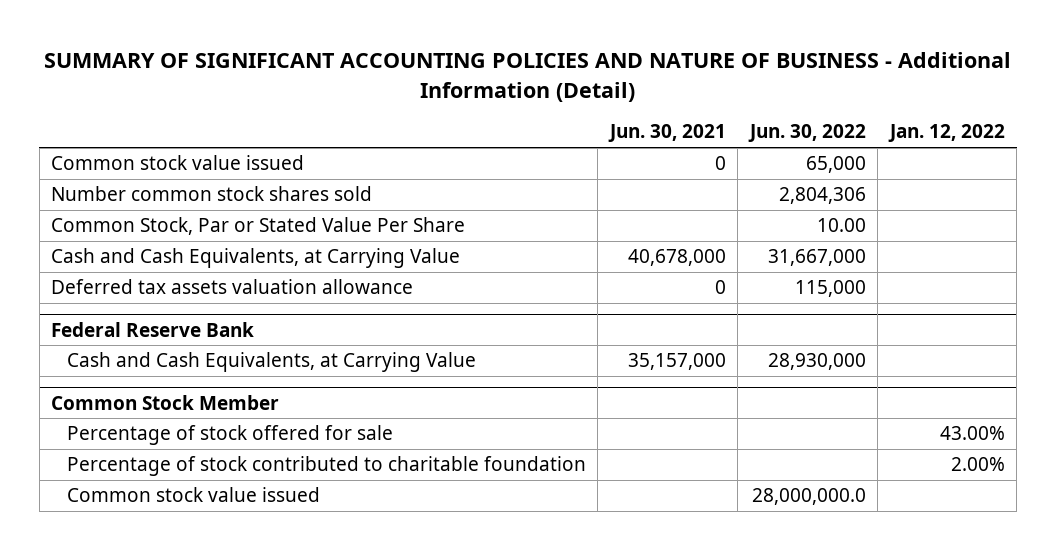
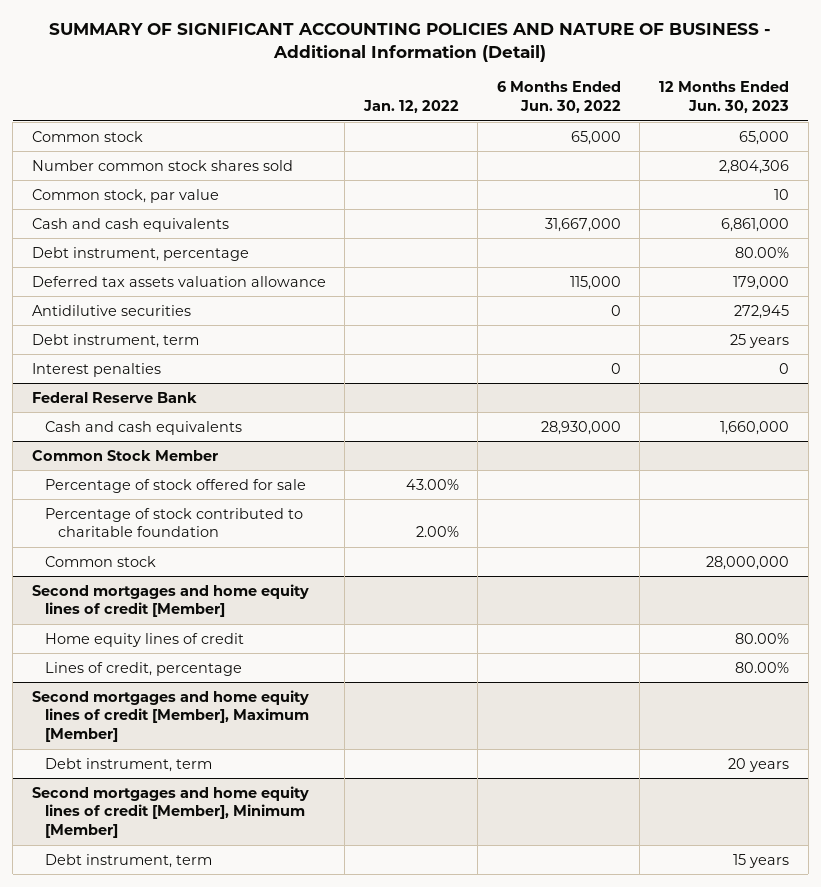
- | Jun. 30, 2021 | Jun. 30, 2022 | Jan. 12, 2022
+ | Jan. 12, 2022 | 6 Months Ended Jun. 30, 2022 | 12 Months Ended Jun. 30, 2023
- Common stock value issued | 0 | 65,000 |
+ Common stock | | 65,000 | 65,000
- Common Stock, Par or Stated Value Per Share | | 10.00 |
- Cash and Cash Equivalents, at Carrying Value | 40,678,000 | 31,667,000 |
+ Common stock, par value | | | 10
+ Cash and cash equivalents | | 31,667,000 | 6,861,000
+ Debt instrument, percentage | | | 80.00%
+ Antidilutive securities | | 0 | 272,945
+ Debt instrument, term | | | 25 years
+ Interest penalties | | 0 | 0
@ Federal Reserve Bank
- Cash and Cash Equivalents, at Carrying Value | 35,157,000 | 28,930,000 |
+ Cash and cash equivalents | | 28,930,000 | 1,660,000
@ Common Stock Member
- Common stock value issued | | 28,000,000.0 |
+ Common stock | | | 28,000,000
+ Second mortgages and home equity lines of credit [Member]
+ Home equity lines of credit | | | 80.00%
+ Lines of credit, percentage | | | 80.00%
+ Second mortgages and home equity lines of credit [Member], Maximum [Member]
+ Debt instrument, term | | | 20 years
+ Second mortgages and home equity lines of credit [Member], Minimum [Member]
+ Debt instrument, term | | | 15 years

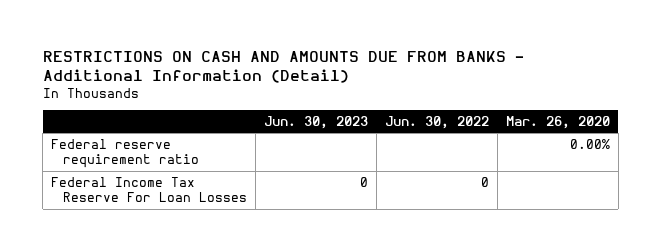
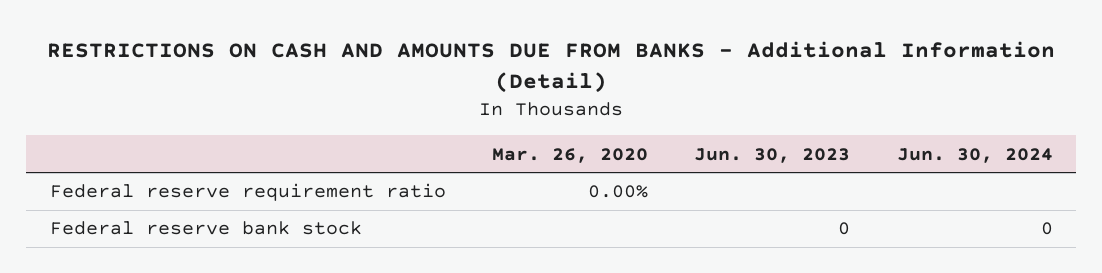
- | Jun. 30, 2023 | Jun. 30, 2022 | Mar. 26, 2020
+ | Mar. 26, 2020 | Jun. 30, 2023 | Jun. 30, 2024
- Federal Income Tax Reserve For Loan Losses | 0 | 0 |
+ Federal reserve bank stock | | 0 | 0

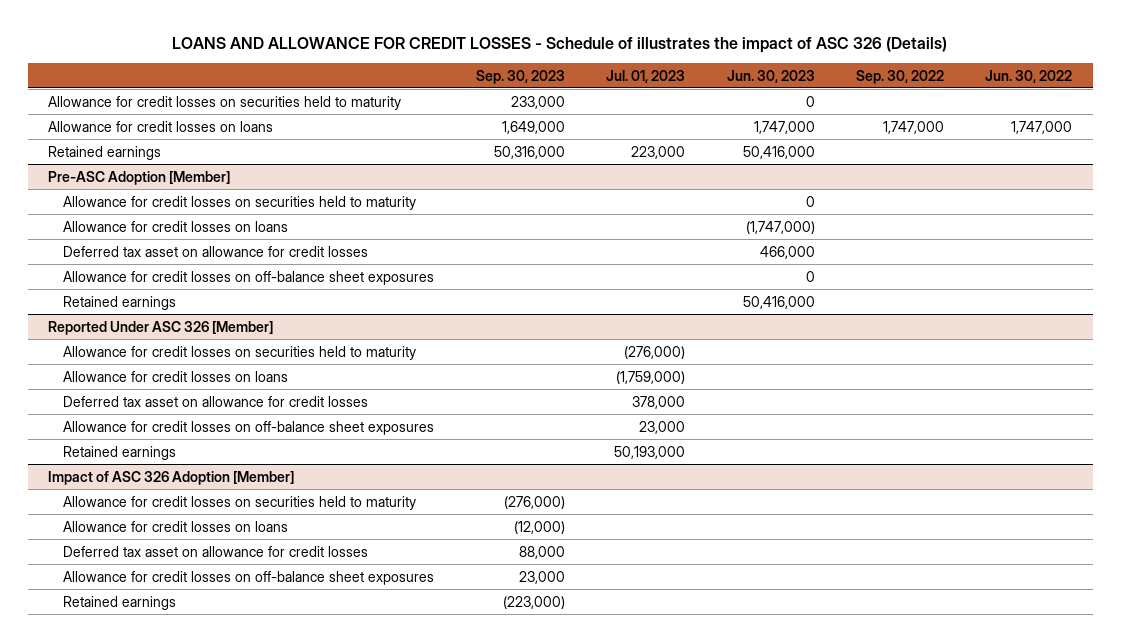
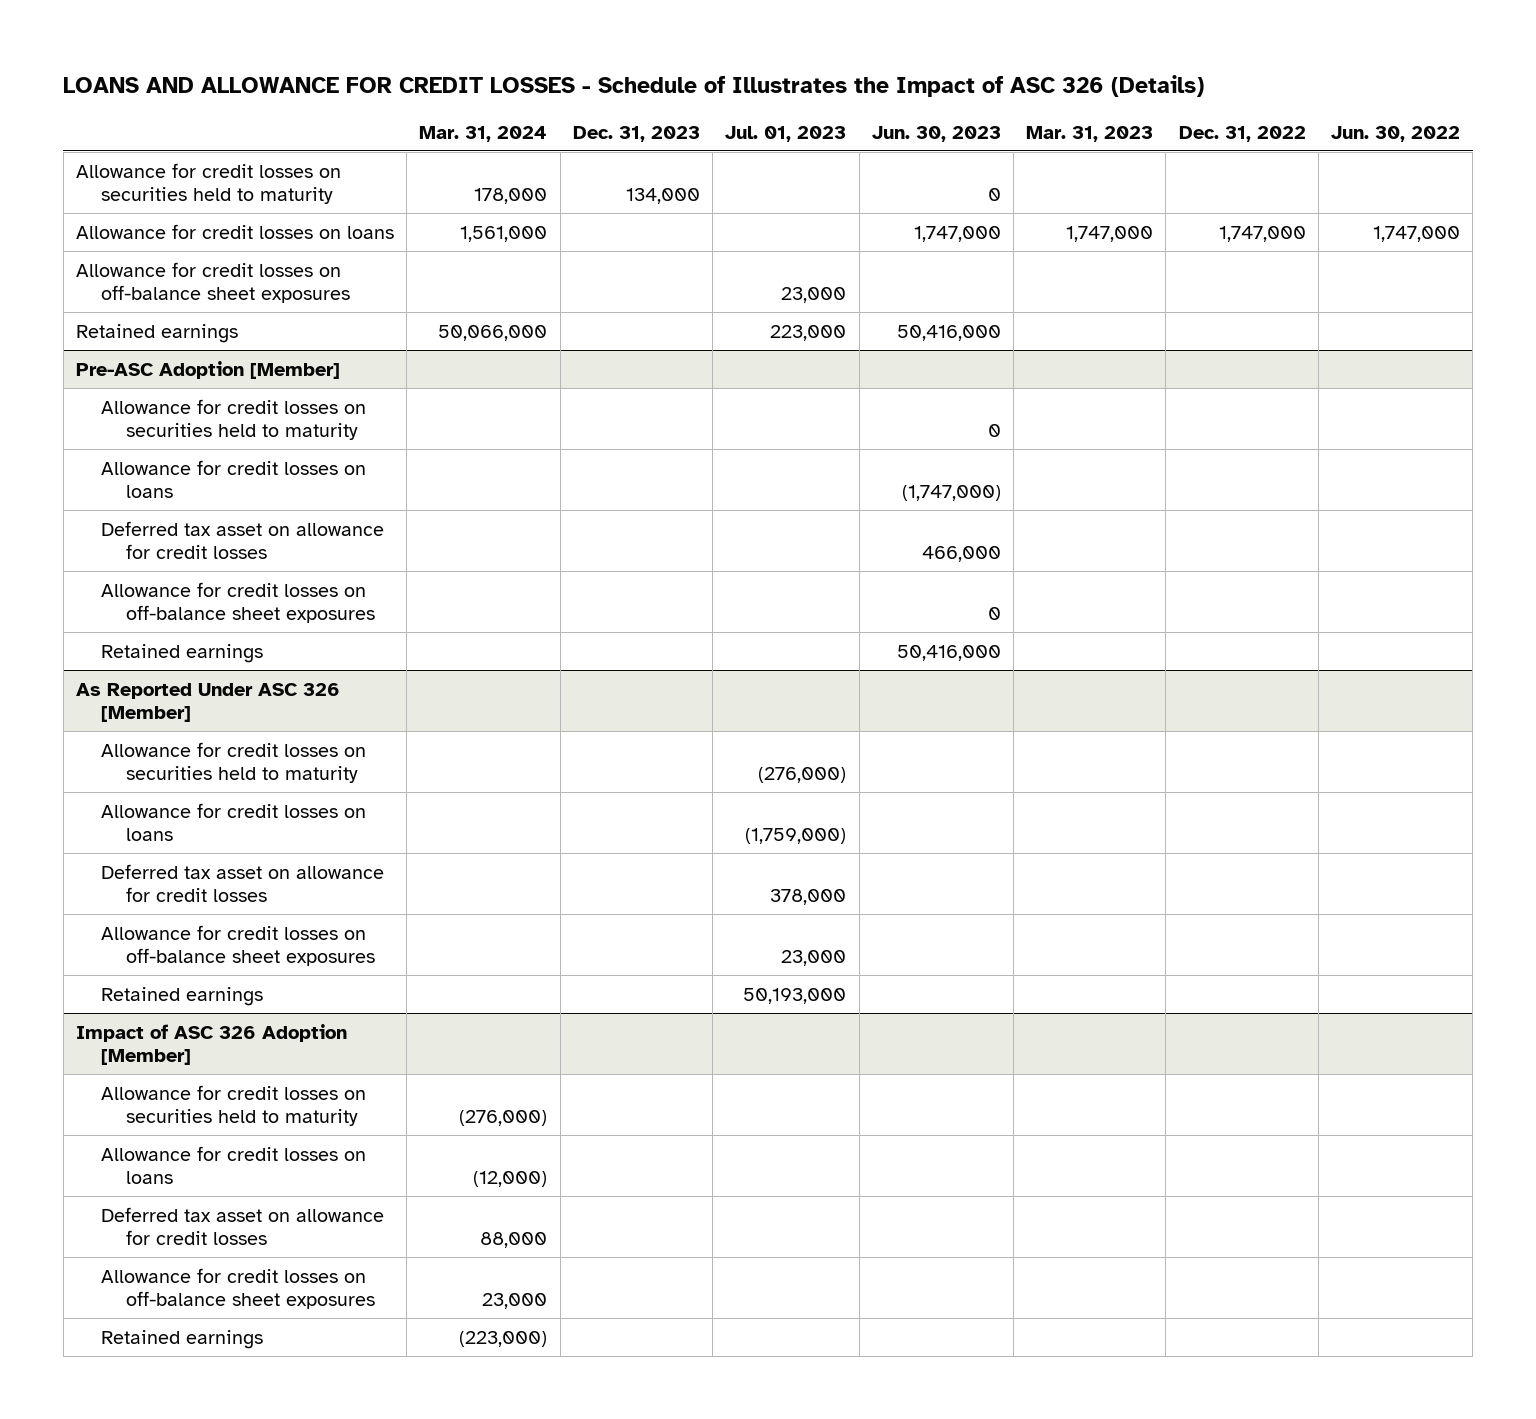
- LOANS AND ALLOWANCE FOR CREDIT LOSSES - Schedule of illustrates the impact of ASC 326 (Details)
+ LOANS AND ALLOWANCE FOR CREDIT LOSSES - Schedule of Illustrates the Impact of ASC 326 (Details)
- | Sep. 30, 2023 | Jul. 01, 2023 | Jun. 30, 2023 | Sep. 30, 2022 | Jun. 30, 2022
+ | Mar. 31, 2024 | Dec. 31, 2023 | Jul. 01, 2023 | Jun. 30, 2023 | Mar. 31, 2023 | Dec. 31, 2022 | Jun. 30, 2022
+ Allowance for credit losses on off-balance sheet exposures | | | 23,000 | | | |
- Reported Under ASC 326 [Member]
+ As Reported Under ASC 326 [Member]

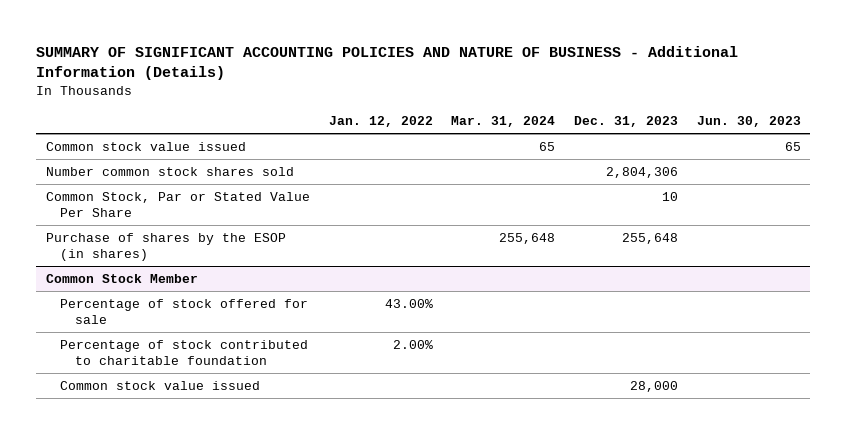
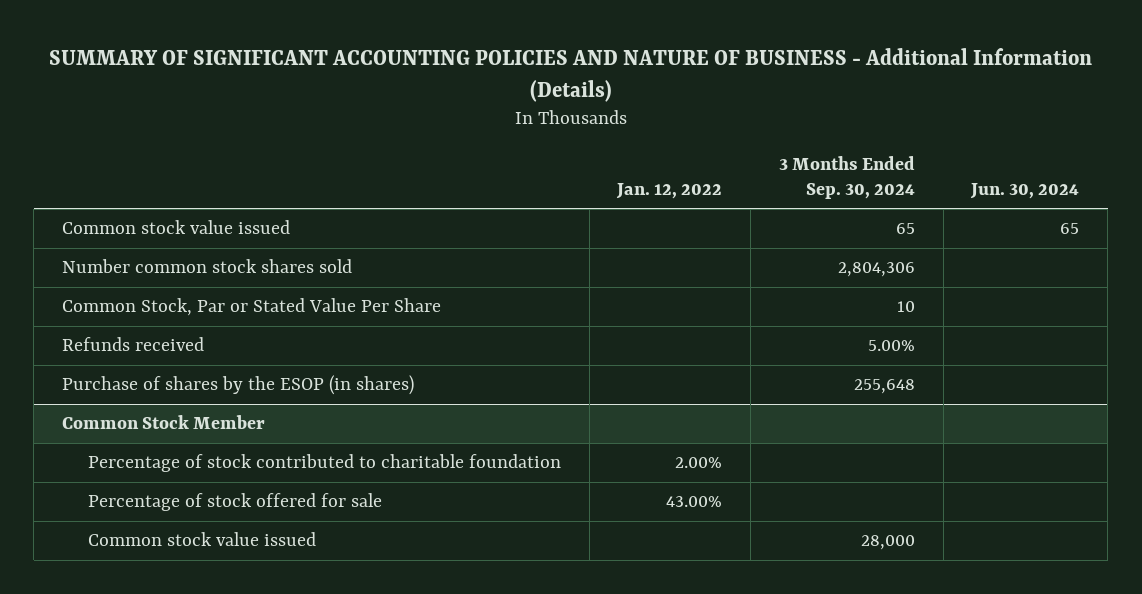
- | Jan. 12, 2022 | Mar. 31, 2024 | Dec. 31, 2023 | Jun. 30, 2023
+ | Jan. 12, 2022 | 3 Months Ended Sep. 30, 2024 | Jun. 30, 2024
+ Refunds received | | 5.00% |
@ Common Stock Member
moved down: Percentage of stock offered for sale | 43.00% | |

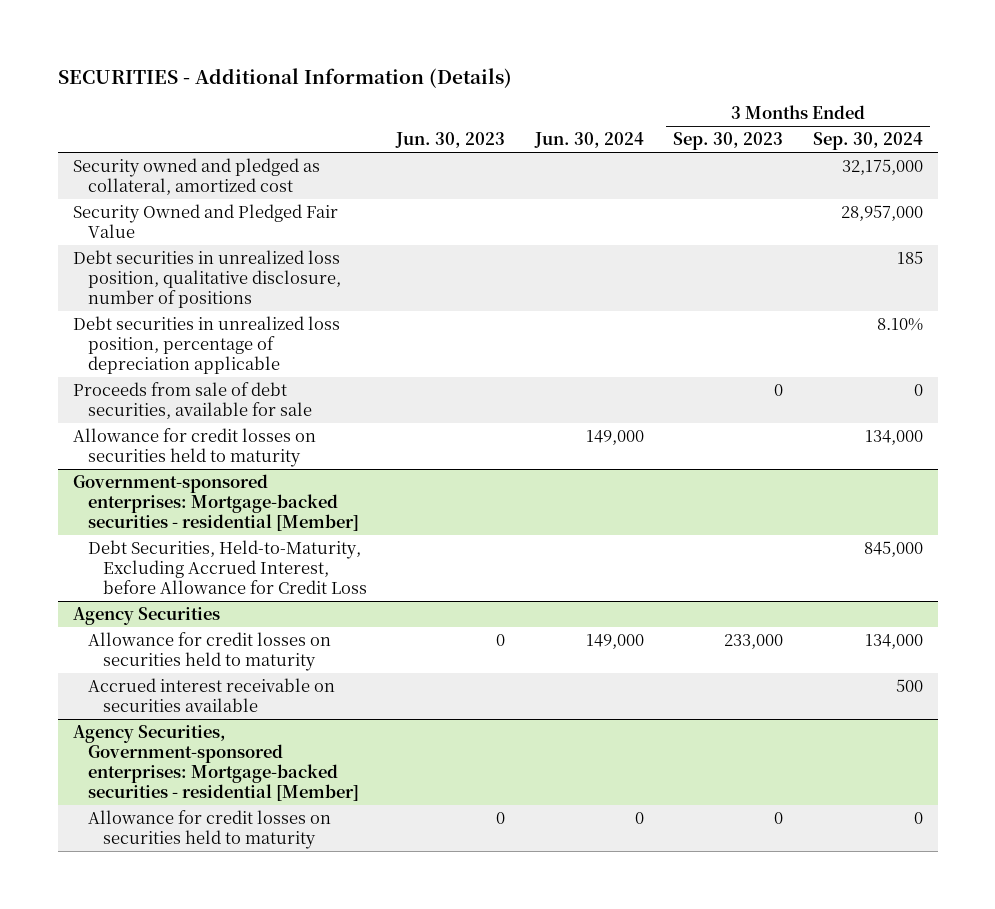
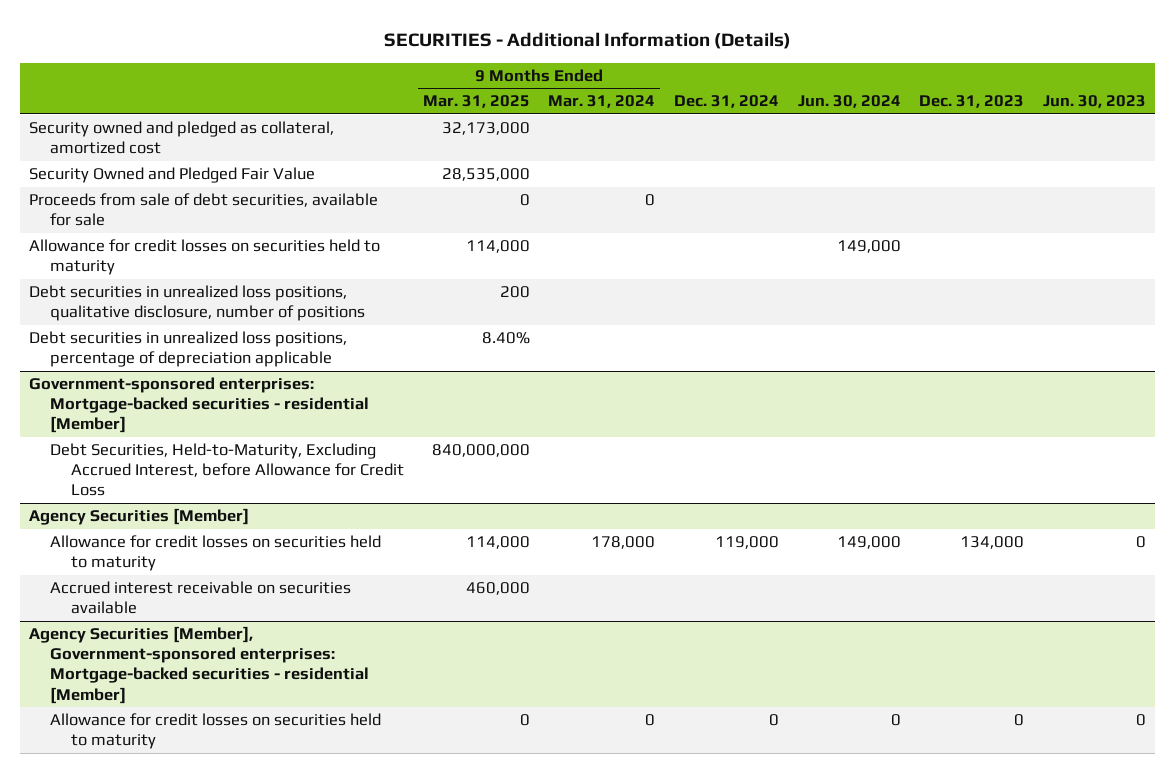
- | Jun. 30, 2023 | Jun. 30, 2024 | 3 Months Ended Sep. 30, 2023 | 3 Months Ended Sep. 30, 2024
+ | 9 Months Ended Mar. 31, 2025 | 9 Months Ended Mar. 31, 2024 | Dec. 31, 2024 | Jun. 30, 2024 | Dec. 31, 2023 | Jun. 30, 2023
- Debt securities in unrealized loss position, qualitative disclosure, number of positions | | | | 185
- Debt securities in unrealized loss position, percentage of depreciation applicable | | | | 8.10%
+ Debt securities in unrealized loss positions, qualitative disclosure, number of positions | 200 | | | | |
+ Debt securities in unrealized loss positions, percentage of depreciation applicable | 8.40% | | | | |
- Agency Securities
+ Agency Securities [Member]
- Agency Securities, Government-sponsored enterprises: Mortgage-backed securities - residential [Member]
+ Agency Securities [Member], Government-sponsored enterprises: Mortgage-backed securities - residential [Member]

